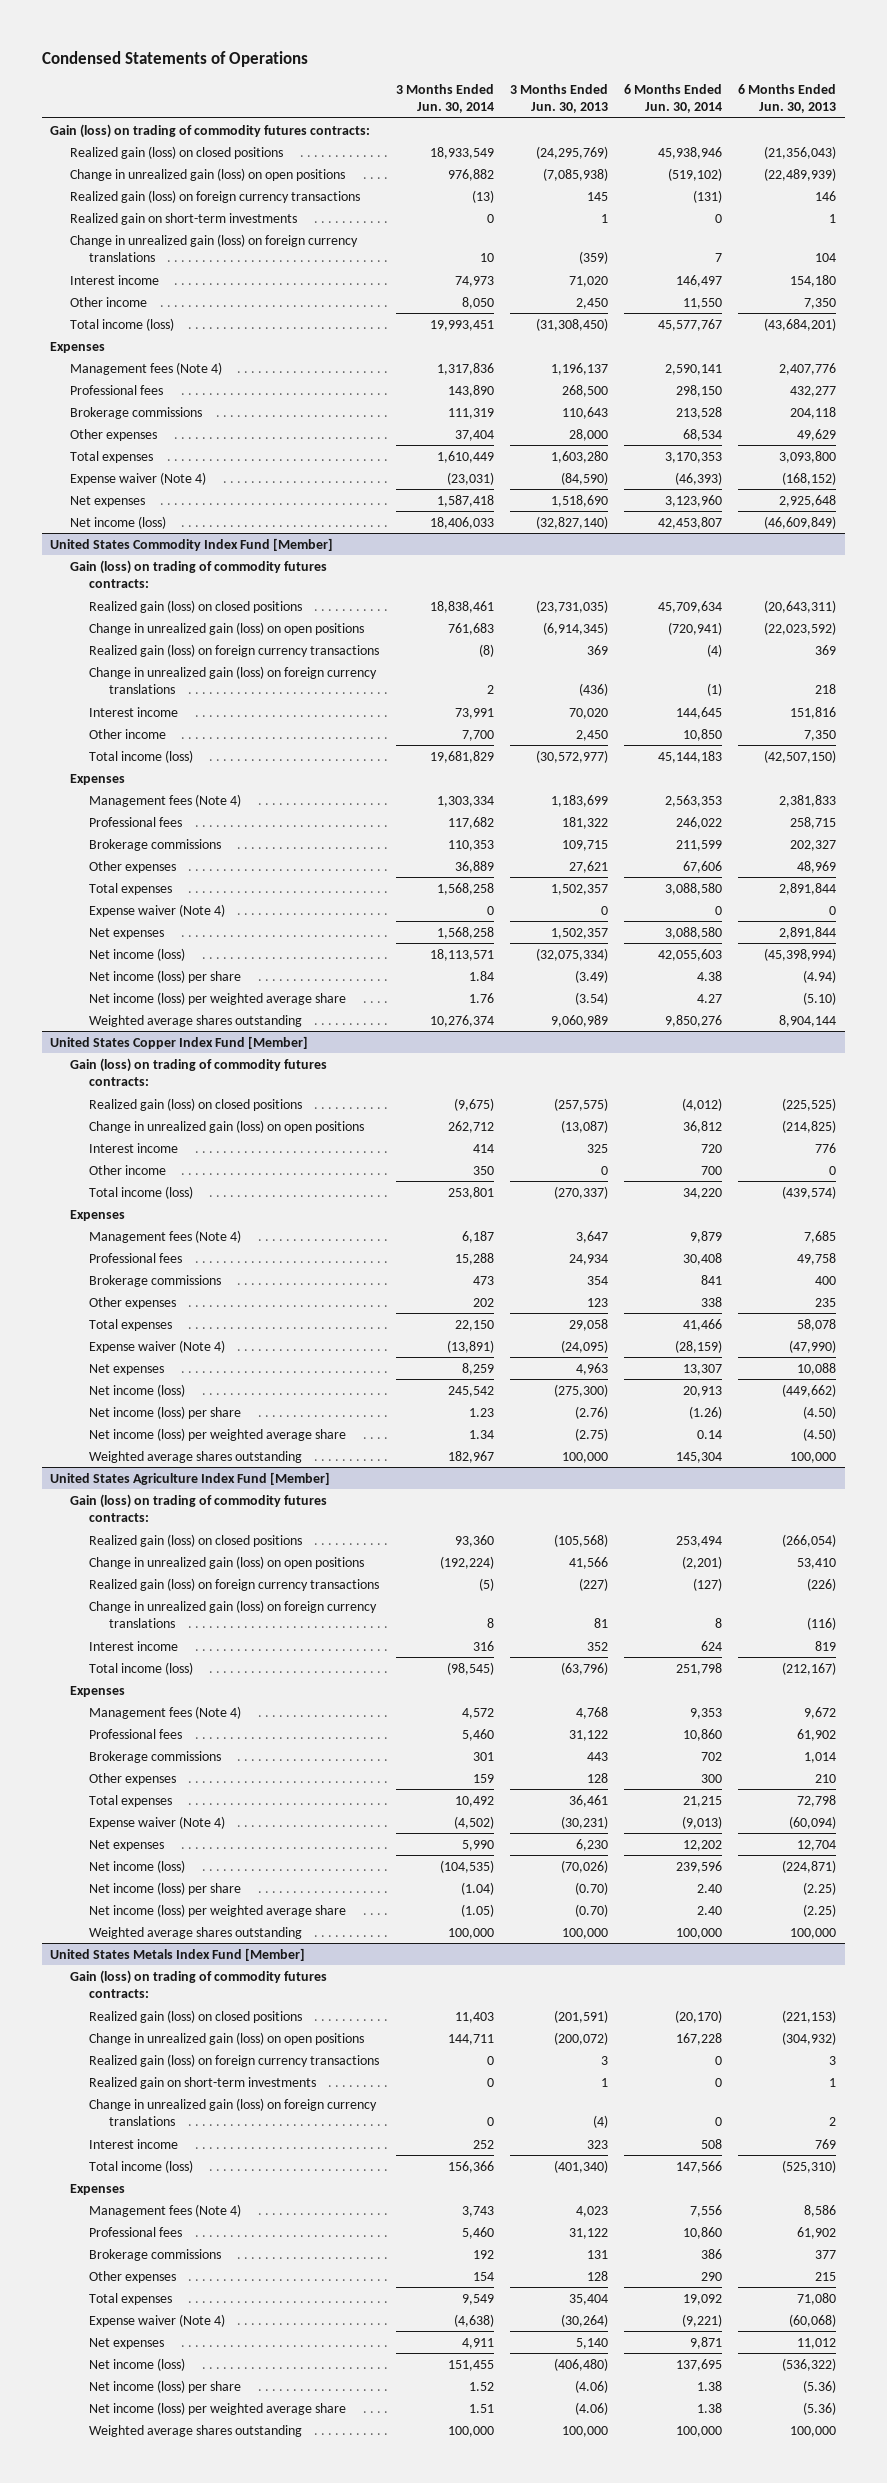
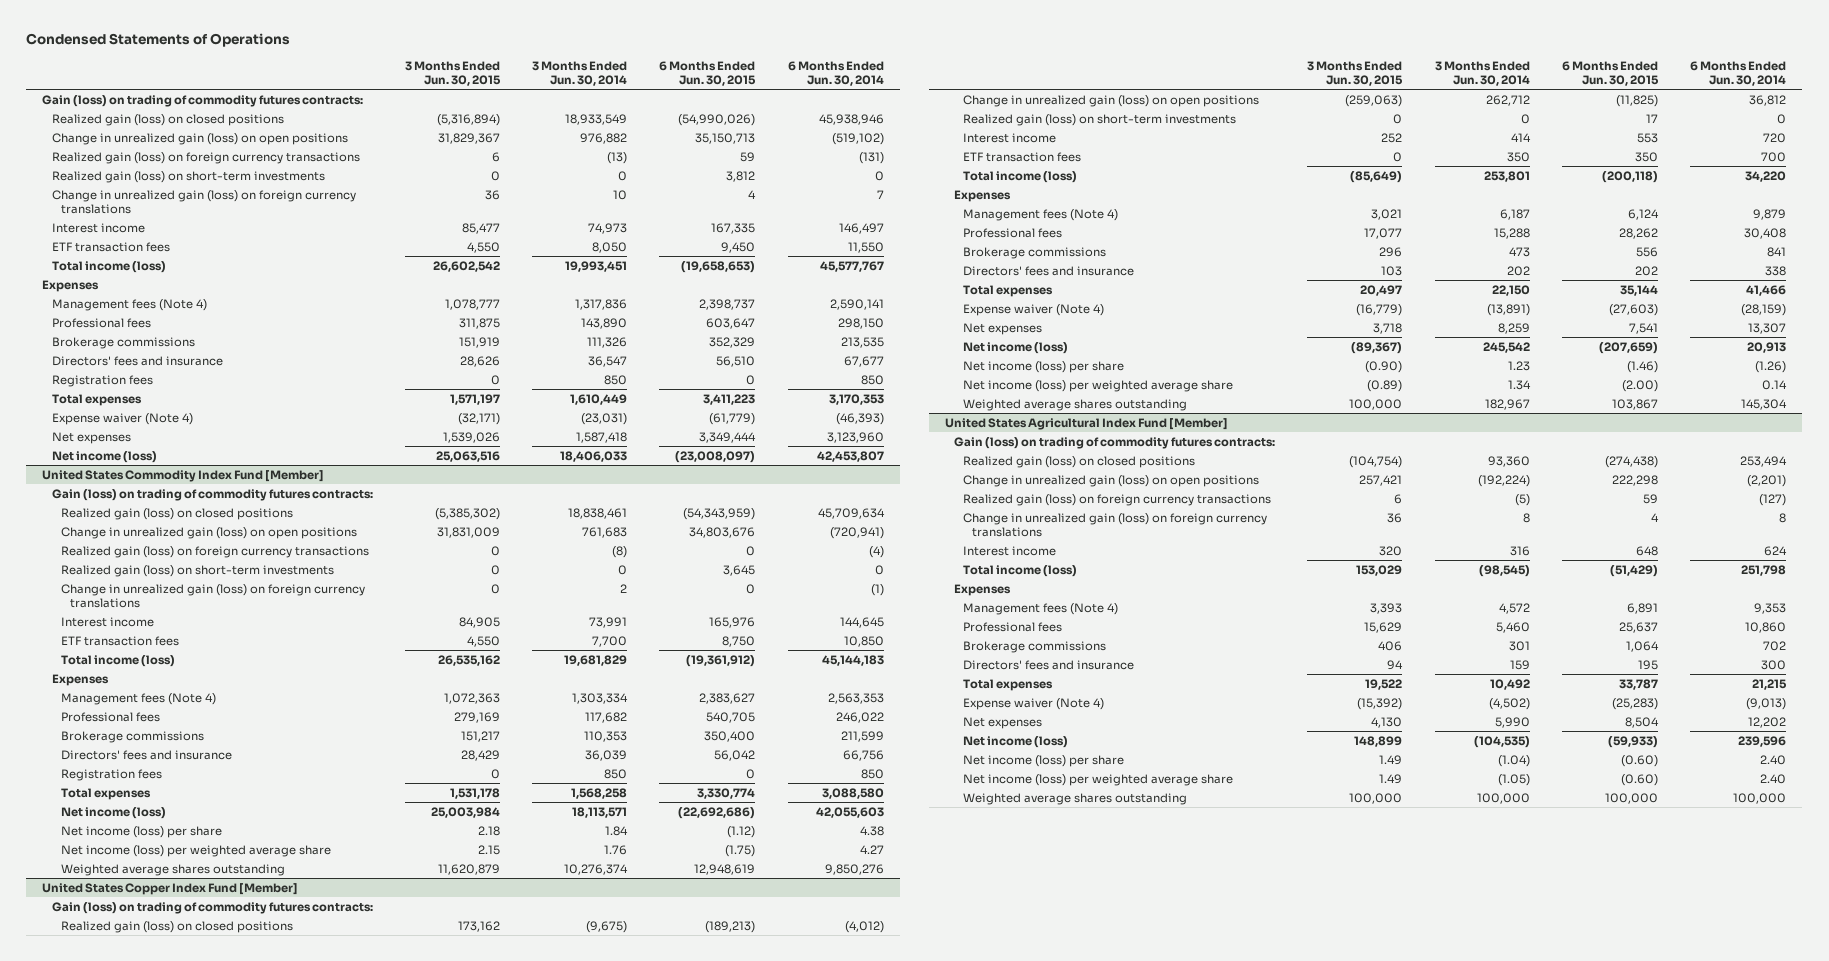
- | 3 Months Ended Jun. 30, 2014 | 3 Months Ended Jun. 30, 2013 | 6 Months Ended Jun. 30, 2014 | 6 Months Ended Jun. 30, 2013
+ | 3 Months Ended Jun. 30, 2015 | 3 Months Ended Jun. 30, 2014 | 6 Months Ended Jun. 30, 2015 | 6 Months Ended Jun. 30, 2014
- Realized gain on short-term investments | 0 | 1 | 0 | 1
+ Realized gain (loss) on short-term investments | 0 | 0 | 3,812 | 0
- Other income | 8,050 | 2,450 | 11,550 | 7,350
+ ETF transaction fees | 4,550 | 8,050 | 9,450 | 11,550
- Brokerage commissions | 111,319 | 110,643 | 213,528 | 204,118
- Other expenses | 37,404 | 28,000 | 68,534 | 49,629
+ Brokerage commissions | 151,919 | 111,326 | 352,329 | 213,535
+ Directors' fees and insurance | 28,626 | 36,547 | 56,510 | 67,677
+ Registration fees | 0 | 850 | 0 | 850
@ United States Commodity Index Fund [Member]
+ Realized gain (loss) on short-term investments | 0 | 0 | 3,645 | 0
- Other income | 7,700 | 2,450 | 10,850 | 7,350
+ ETF transaction fees | 4,550 | 7,700 | 8,750 | 10,850
- Other expenses | 36,889 | 27,621 | 67,606 | 48,969
+ Directors' fees and insurance | 28,429 | 36,039 | 56,042 | 66,756
+ Registration fees | 0 | 850 | 0 | 850
- Expense waiver (Note 4) | 0 | 0 | 0 | 0
- Net expenses | 1,568,258 | 1,502,357 | 3,088,580 | 2,891,844
@ United States Copper Index Fund [Member]
+ Realized gain (loss) on short-term investments | 0 | 0 | 17 | 0
- Other income | 350 | 0 | 700 | 0
+ ETF transaction fees | 0 | 350 | 350 | 700
- Other expenses | 202 | 123 | 338 | 235
+ Directors' fees and insurance | 103 | 202 | 202 | 338
- United States Agriculture Index Fund [Member]
+ United States Agricultural Index Fund [Member]
- Other expenses | 159 | 128 | 300 | 210
+ Directors' fees and insurance | 94 | 159 | 195 | 300
- United States Metals Index Fund [Member]
- Gain (loss) on trading of commodity futures contracts:
- Realized gain (loss) on closed positions | 11,403 | (201,591) | (20,170) | (221,153)
- Change in unrealized gain (loss) on open positions | 144,711 | (200,072) | 167,228 | (304,932)
- Realized gain (loss) on foreign currency transactions | 0 | 3 | 0 | 3
- Realized gain on short-term investments | 0 | 1 | 0 | 1
- Change in unrealized gain (loss) on foreign currency translations | 0 | (4) | 0 | 2
- Interest income | 252 | 323 | 508 | 769
- Total income (loss) | 156,366 | (401,340) | 147,566 | (525,310)
- Expenses
- Management fees (Note 4) | 3,743 | 4,023 | 7,556 | 8,586
- Professional fees | 5,460 | 31,122 | 10,860 | 61,902
- Brokerage commissions | 192 | 131 | 386 | 377
- Other expenses | 154 | 128 | 290 | 215
- Total expenses | 9,549 | 35,404 | 19,092 | 71,080
- Expense waiver (Note 4) | (4,638) | (30,264) | (9,221) | (60,068)
- Net expenses | 4,911 | 5,140 | 9,871 | 11,012
- Net income (loss) | 151,455 | (406,480) | 137,695 | (536,322)
- Net income (loss) per share | 1.52 | (4.06) | 1.38 | (5.36)
- Net income (loss) per weighted average share | 1.51 | (4.06) | 1.38 | (5.36)
- Weighted average shares outstanding | 100,000 | 100,000 | 100,000 | 100,000

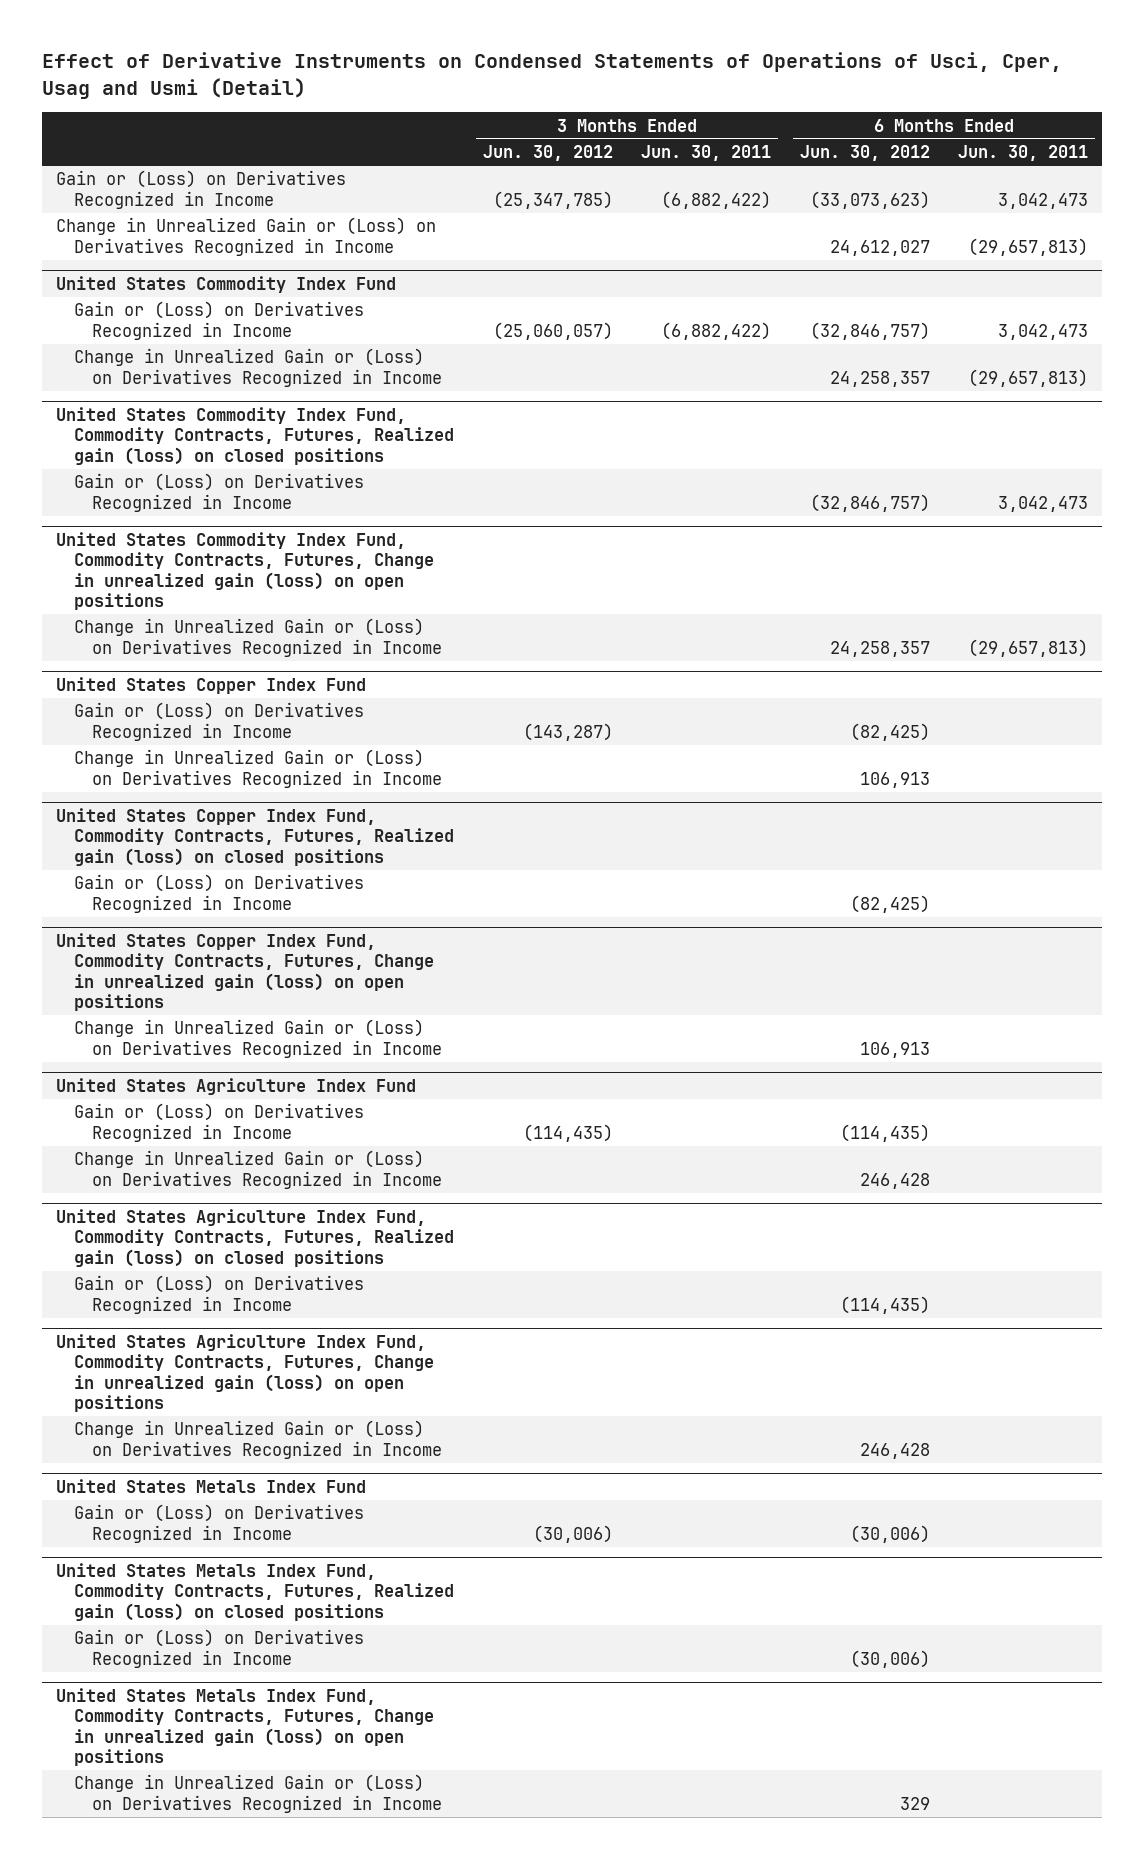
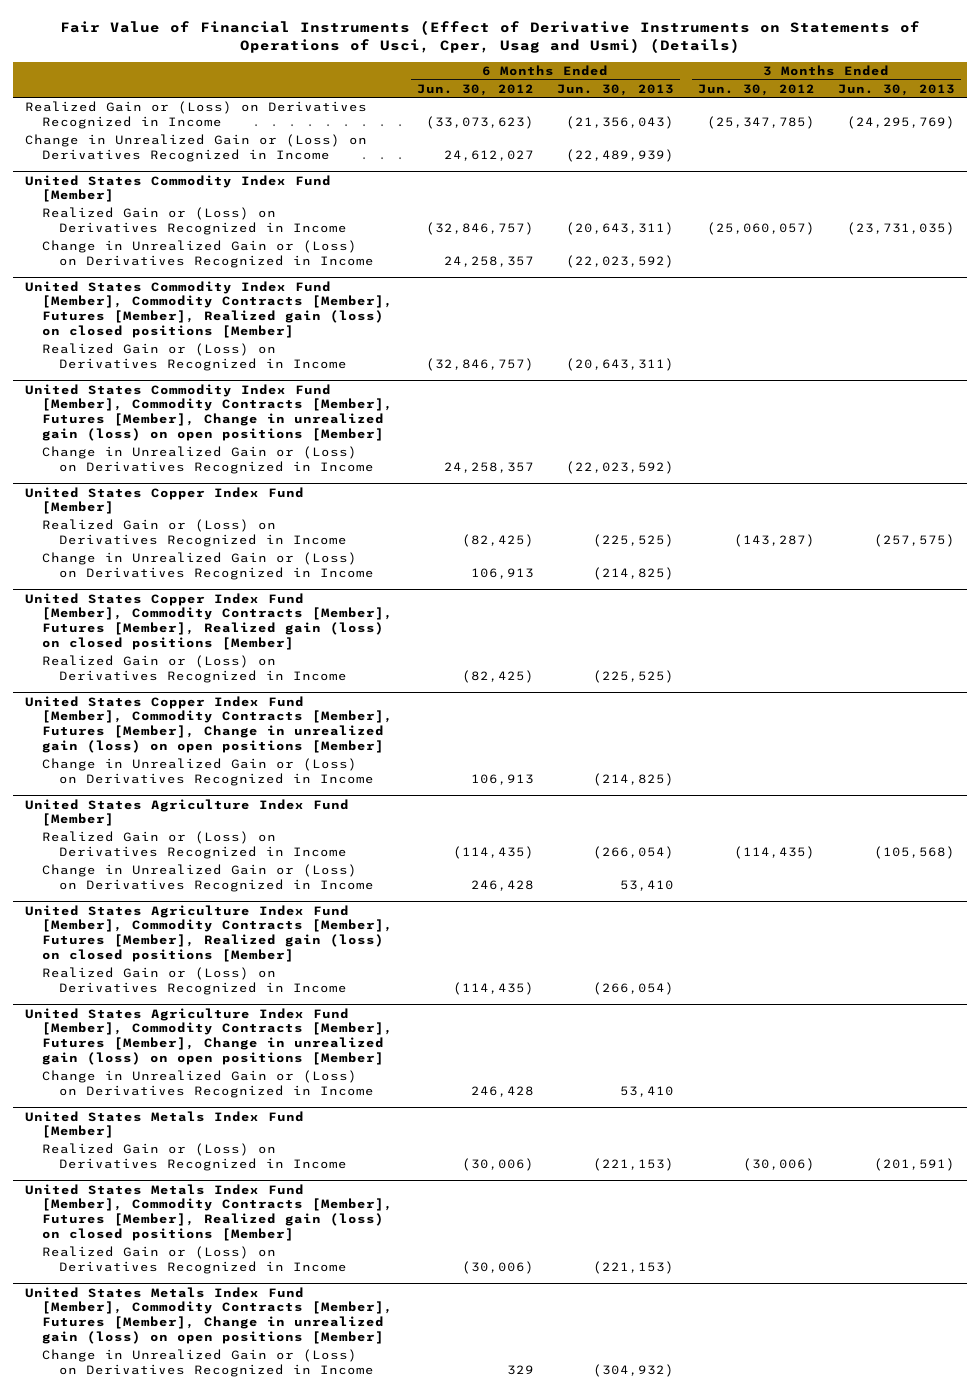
- Effect of Derivative Instruments on Condensed Statements of Operations of Usci, Cper, Usag and Usmi (Detail)
+ Fair Value of Financial Instruments (Effect of Derivative Instruments on Statements of Operations of Usci, Cper, Usag and Usmi) (Details)
- | 3 Months Ended Jun. 30, 2012 | 3 Months Ended Jun. 30, 2011 | 6 Months Ended Jun. 30, 2012 | 6 Months Ended Jun. 30, 2011
+ | 6 Months Ended Jun. 30, 2012 | 6 Months Ended Jun. 30, 2013 | 3 Months Ended Jun. 30, 2012 | 3 Months Ended Jun. 30, 2013
- Gain or (Loss) on Derivatives Recognized in Income | (25,347,785) | (6,882,422) | (33,073,623) | 3,042,473
+ Realized Gain or (Loss) on Derivatives Recognized in Income | (33,073,623) | (21,356,043) | (25,347,785) | (24,295,769)
- United States Commodity Index Fund
- Gain or (Loss) on Derivatives Recognized in Income | (25,060,057) | (6,882,422) | (32,846,757) | 3,042,473
+ United States Commodity Index Fund [Member]
+ Realized Gain or (Loss) on Derivatives Recognized in Income | (32,846,757) | (20,643,311) | (25,060,057) | (23,731,035)
- United States Commodity Index Fund, Commodity Contracts, Futures, Realized gain (loss) on closed positions
- Gain or (Loss) on Derivatives Recognized in Income | | | (32,846,757) | 3,042,473
- United States Commodity Index Fund, Commodity Contracts, Futures, Change in unrealized gain (loss) on open positions
+ United States Commodity Index Fund [Member], Commodity Contracts [Member], Futures [Member], Realized gain (loss) on closed positions [Member]
+ Realized Gain or (Loss) on Derivatives Recognized in Income | (32,846,757) | (20,643,311) | |
+ United States Commodity Index Fund [Member], Commodity Contracts [Member], Futures [Member], Change in unrealized gain (loss) on open positions [Member]
- United States Copper Index Fund
- Gain or (Loss) on Derivatives Recognized in Income | (143,287) | | (82,425) |
+ United States Copper Index Fund [Member]
+ Realized Gain or (Loss) on Derivatives Recognized in Income | (82,425) | (225,525) | (143,287) | (257,575)
- United States Copper Index Fund, Commodity Contracts, Futures, Realized gain (loss) on closed positions
- Gain or (Loss) on Derivatives Recognized in Income | | | (82,425) |
- United States Copper Index Fund, Commodity Contracts, Futures, Change in unrealized gain (loss) on open positions
+ United States Copper Index Fund [Member], Commodity Contracts [Member], Futures [Member], Realized gain (loss) on closed positions [Member]
+ Realized Gain or (Loss) on Derivatives Recognized in Income | (82,425) | (225,525) | |
+ United States Copper Index Fund [Member], Commodity Contracts [Member], Futures [Member], Change in unrealized gain (loss) on open positions [Member]
- United States Agriculture Index Fund
- Gain or (Loss) on Derivatives Recognized in Income | (114,435) | | (114,435) |
+ United States Agriculture Index Fund [Member]
+ Realized Gain or (Loss) on Derivatives Recognized in Income | (114,435) | (266,054) | (114,435) | (105,568)
- United States Agriculture Index Fund, Commodity Contracts, Futures, Realized gain (loss) on closed positions
- Gain or (Loss) on Derivatives Recognized in Income | | | (114,435) |
- United States Agriculture Index Fund, Commodity Contracts, Futures, Change in unrealized gain (loss) on open positions
+ United States Agriculture Index Fund [Member], Commodity Contracts [Member], Futures [Member], Realized gain (loss) on closed positions [Member]
+ Realized Gain or (Loss) on Derivatives Recognized in Income | (114,435) | (266,054) | |
+ United States Agriculture Index Fund [Member], Commodity Contracts [Member], Futures [Member], Change in unrealized gain (loss) on open positions [Member]
- United States Metals Index Fund
- Gain or (Loss) on Derivatives Recognized in Income | (30,006) | | (30,006) |
- United States Metals Index Fund, Commodity Contracts, Futures, Realized gain (loss) on closed positions
- Gain or (Loss) on Derivatives Recognized in Income | | | (30,006) |
- United States Metals Index Fund, Commodity Contracts, Futures, Change in unrealized gain (loss) on open positions
+ United States Metals Index Fund [Member]
+ Realized Gain or (Loss) on Derivatives Recognized in Income | (30,006) | (221,153) | (30,006) | (201,591)
+ United States Metals Index Fund [Member], Commodity Contracts [Member], Futures [Member], Realized gain (loss) on closed positions [Member]
+ Realized Gain or (Loss) on Derivatives Recognized in Income | (30,006) | (221,153) | |
+ United States Metals Index Fund [Member], Commodity Contracts [Member], Futures [Member], Change in unrealized gain (loss) on open positions [Member]

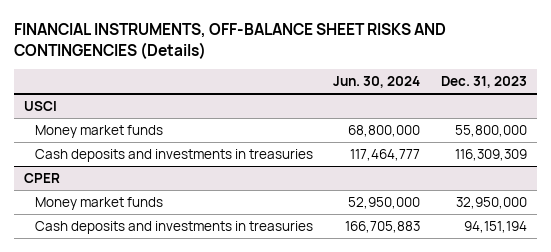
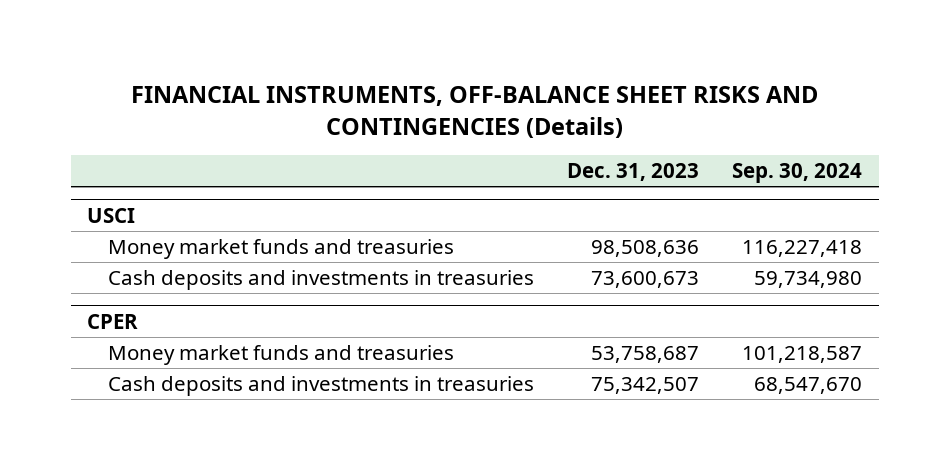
- | Jun. 30, 2024 | Dec. 31, 2023
+ | Dec. 31, 2023 | Sep. 30, 2024
@ USCI
- Money market funds | 68,800,000 | 55,800,000
- Cash deposits and investments in treasuries | 117,464,777 | 116,309,309
+ Money market funds and treasuries | 98,508,636 | 116,227,418
+ Cash deposits and investments in treasuries | 73,600,673 | 59,734,980
@ CPER
- Money market funds | 52,950,000 | 32,950,000
- Cash deposits and investments in treasuries | 166,705,883 | 94,151,194
+ Money market funds and treasuries | 53,758,687 | 101,218,587
+ Cash deposits and investments in treasuries | 75,342,507 | 68,547,670

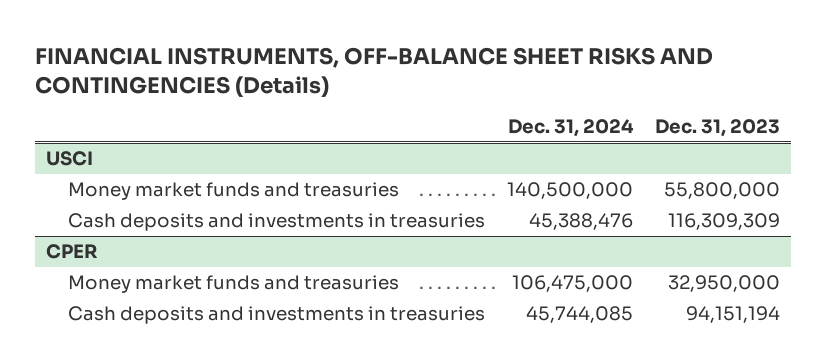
- | Dec. 31, 2023 | Sep. 30, 2024
+ | Dec. 31, 2024 | Dec. 31, 2023
@ USCI
- Money market funds and treasuries | 98,508,636 | 116,227,418
- Cash deposits and investments in treasuries | 73,600,673 | 59,734,980
+ Money market funds and treasuries | 140,500,000 | 55,800,000
+ Cash deposits and investments in treasuries | 45,388,476 | 116,309,309
@ CPER
- Money market funds and treasuries | 53,758,687 | 101,218,587
- Cash deposits and investments in treasuries | 75,342,507 | 68,547,670
+ Money market funds and treasuries | 106,475,000 | 32,950,000
+ Cash deposits and investments in treasuries | 45,744,085 | 94,151,194

